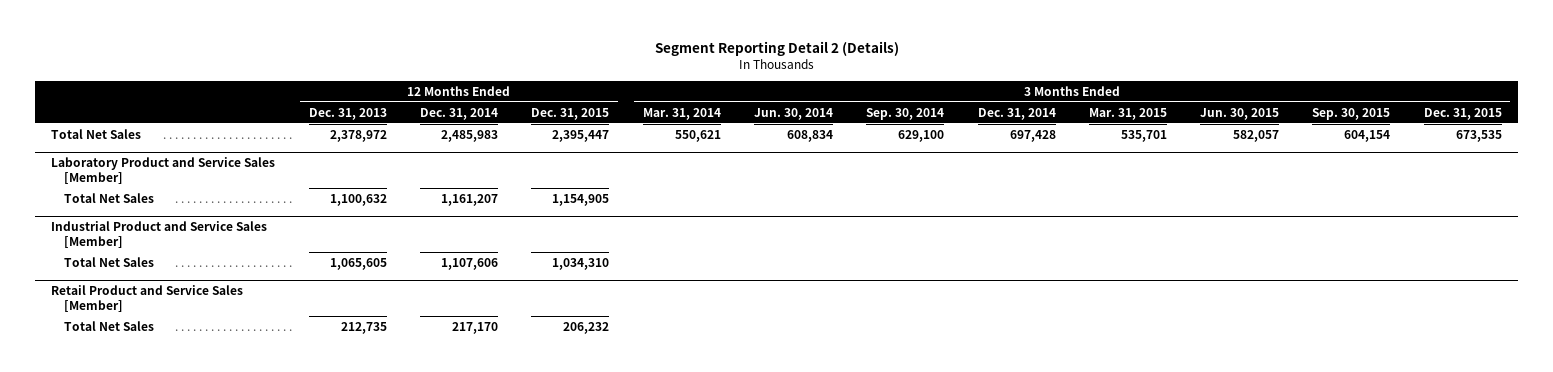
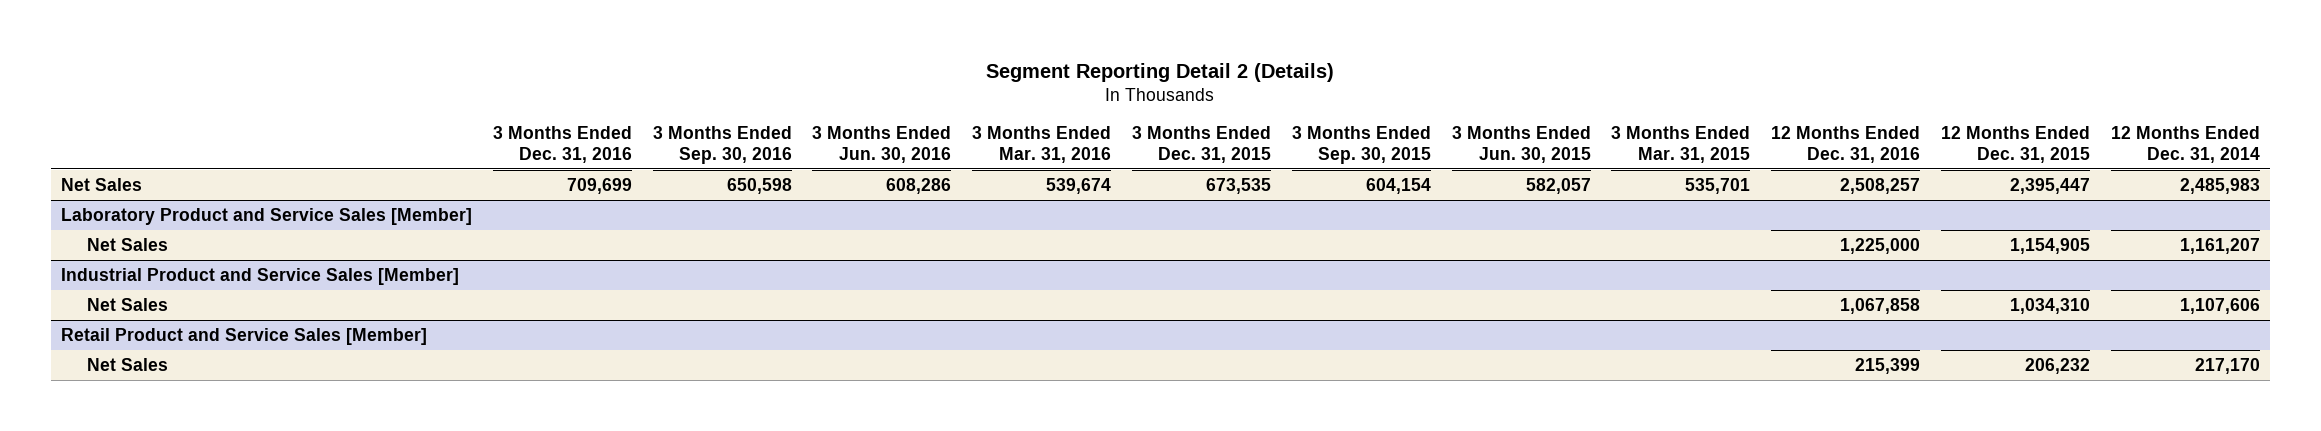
- | 12 Months Ended Dec. 31, 2013 | 12 Months Ended Dec. 31, 2014 | 12 Months Ended Dec. 31, 2015 | 3 Months Ended Mar. 31, 2014 | 3 Months Ended Jun. 30, 2014 | 3 Months Ended Sep. 30, 2014 | 3 Months Ended Dec. 31, 2014 | 3 Months Ended Mar. 31, 2015 | 3 Months Ended Jun. 30, 2015 | 3 Months Ended Sep. 30, 2015 | 3 Months Ended Dec. 31, 2015
+ | 3 Months Ended Dec. 31, 2016 | 3 Months Ended Sep. 30, 2016 | 3 Months Ended Jun. 30, 2016 | 3 Months Ended Mar. 31, 2016 | 3 Months Ended Dec. 31, 2015 | 3 Months Ended Sep. 30, 2015 | 3 Months Ended Jun. 30, 2015 | 3 Months Ended Mar. 31, 2015 | 12 Months Ended Dec. 31, 2016 | 12 Months Ended Dec. 31, 2015 | 12 Months Ended Dec. 31, 2014
- Total Net Sales | 2,378,972 | 2,485,983 | 2,395,447 | 550,621 | 608,834 | 629,100 | 697,428 | 535,701 | 582,057 | 604,154 | 673,535
+ Net Sales | 709,699 | 650,598 | 608,286 | 539,674 | 673,535 | 604,154 | 582,057 | 535,701 | 2,508,257 | 2,395,447 | 2,485,983
@ Laboratory Product and Service Sales [Member]
- Total Net Sales | 1,100,632 | 1,161,207 | 1,154,905 | | | | | | | |
+ Net Sales | | | | | | | | | 1,225,000 | 1,154,905 | 1,161,207
@ Industrial Product and Service Sales [Member]
- Total Net Sales | 1,065,605 | 1,107,606 | 1,034,310 | | | | | | | |
+ Net Sales | | | | | | | | | 1,067,858 | 1,034,310 | 1,107,606
@ Retail Product and Service Sales [Member]
- Total Net Sales | 212,735 | 217,170 | 206,232 | | | | | | | |
+ Net Sales | | | | | | | | | 215,399 | 206,232 | 217,170

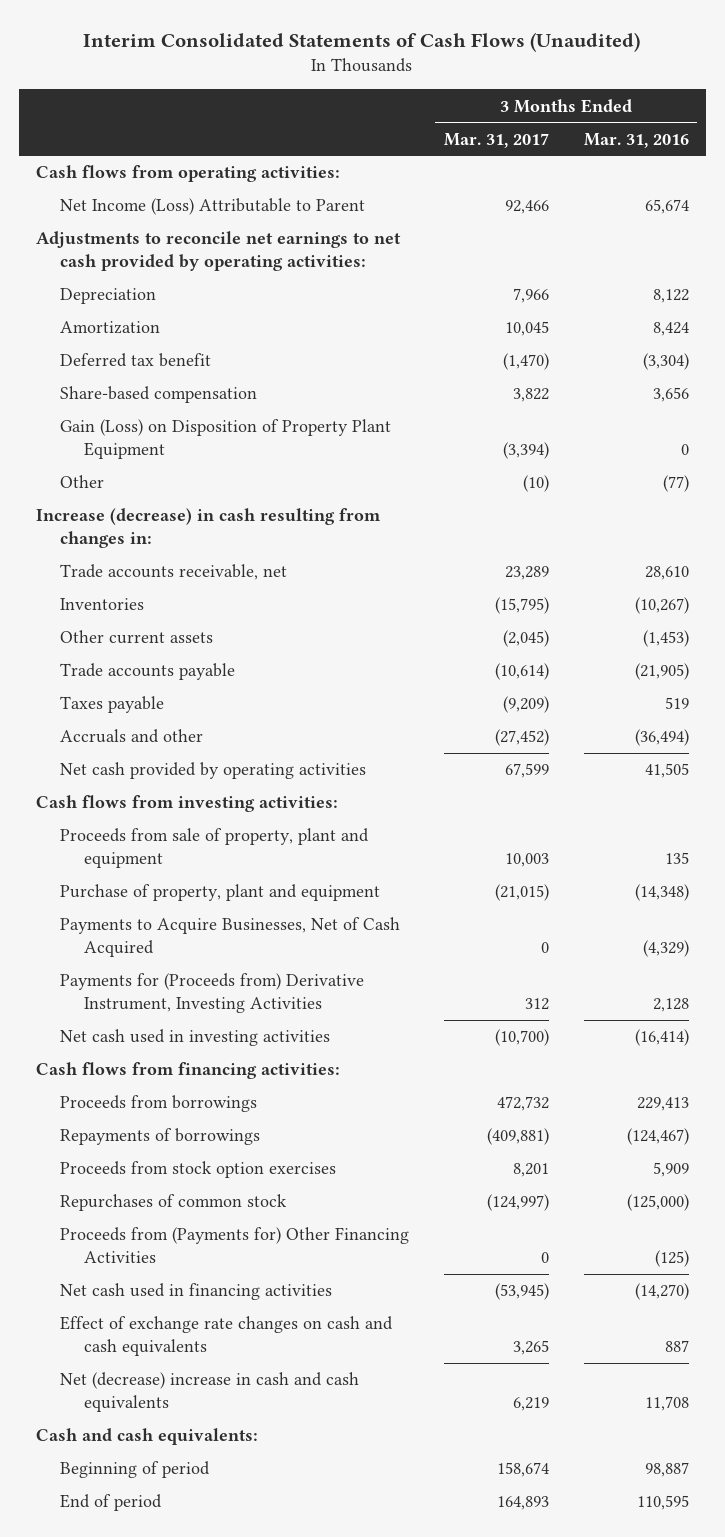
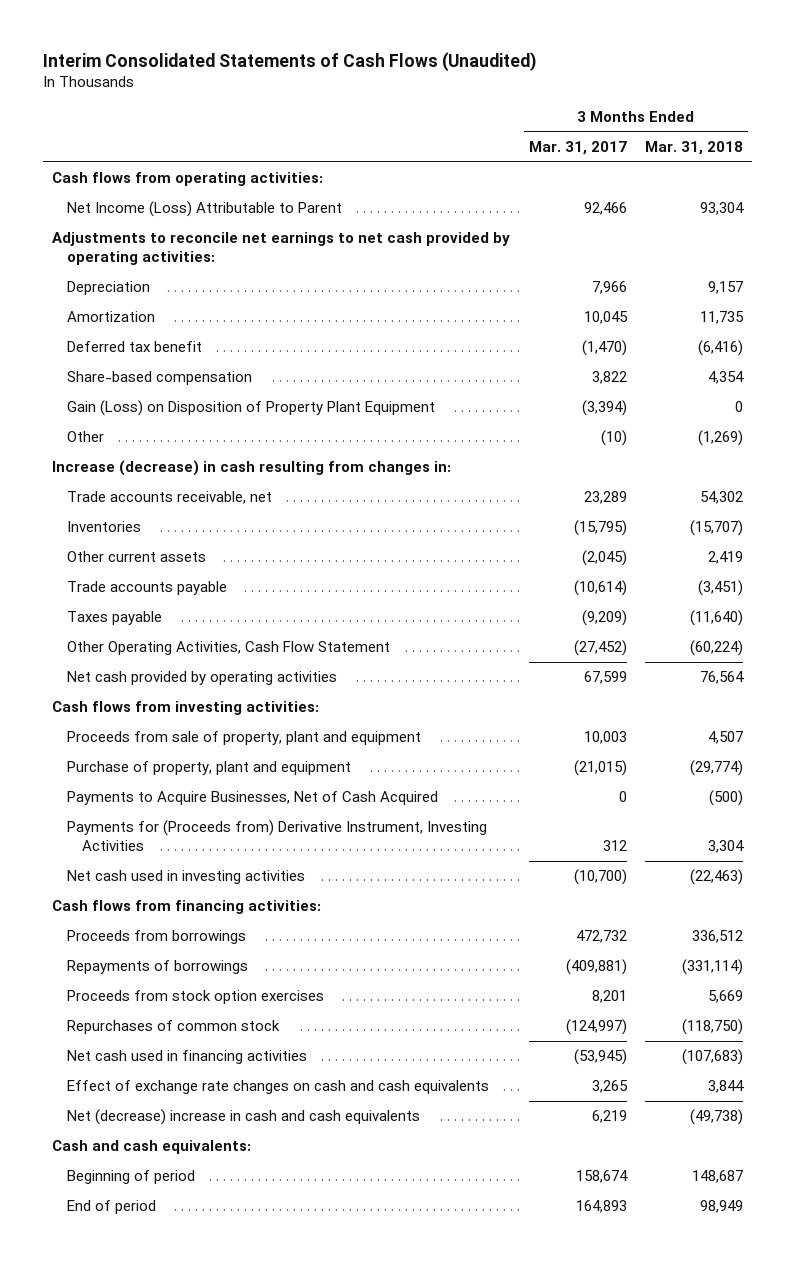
- | 3 Months Ended Mar. 31, 2017 | 3 Months Ended Mar. 31, 2016
+ | 3 Months Ended Mar. 31, 2017 | 3 Months Ended Mar. 31, 2018
- Accruals and other | (27,452) | (36,494)
+ Other Operating Activities, Cash Flow Statement | (27,452) | (60,224)
- Proceeds from (Payments for) Other Financing Activities | 0 | (125)

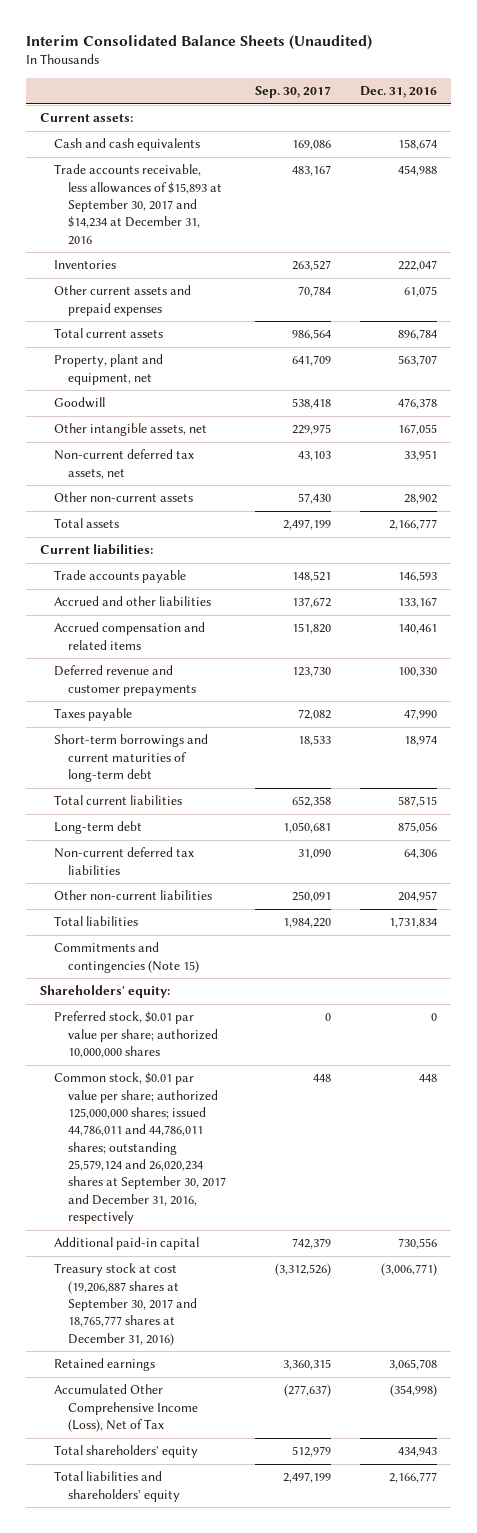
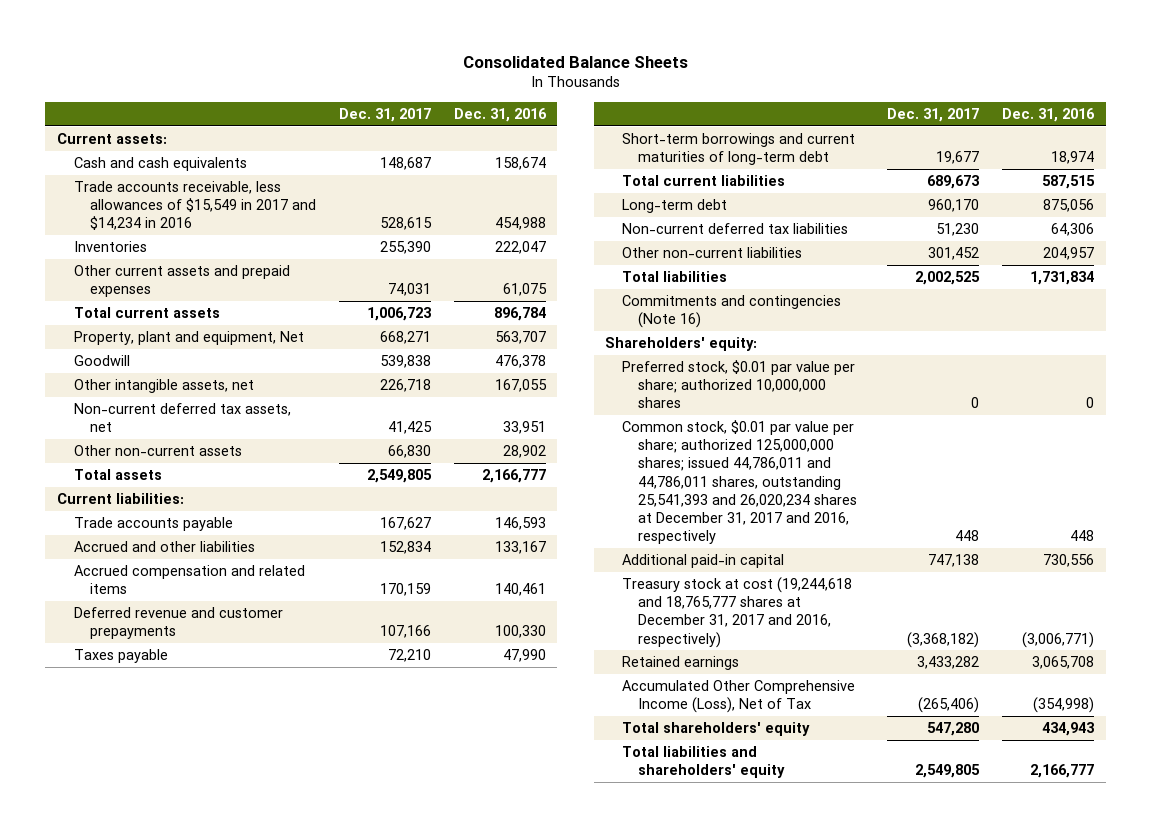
- Interim Consolidated Balance Sheets (Unaudited)
+ Consolidated Balance Sheets
- | Sep. 30, 2017 | Dec. 31, 2016
+ | Dec. 31, 2017 | Dec. 31, 2016
- Trade accounts receivable, less allowances of $15,893 at September 30, 2017 and $14,234 at December 31, 2016 | 483,167 | 454,988
+ Trade accounts receivable, less allowances of $15,549 in 2017 and $14,234 in 2016 | 528,615 | 454,988
- Property, plant and equipment, net | 641,709 | 563,707
+ Property, plant and equipment, Net | 668,271 | 563,707
- Commitments and contingencies (Note 15)
+ Commitments and contingencies (Note 16)
- Common stock, $0.01 par value per share; authorized 125,000,000 shares; issued 44,786,011 and 44,786,011 shares; outstanding 25,579,124 and 26,020,234 shares at September 30, 2017 and December 31, 2016, respectively | 448 | 448
+ Common stock, $0.01 par value per share; authorized 125,000,000 shares; issued 44,786,011 and 44,786,011 shares, outstanding 25,541,393 and 26,020,234 shares at December 31, 2017 and 2016, respectively | 448 | 448
- Treasury stock at cost (19,206,887 shares at September 30, 2017 and 18,765,777 shares at December 31, 2016) | (3,312,526) | (3,006,771)
+ Treasury stock at cost (19,244,618 and 18,765,777 shares at December 31, 2017 and 2016, respectively) | (3,368,182) | (3,006,771)

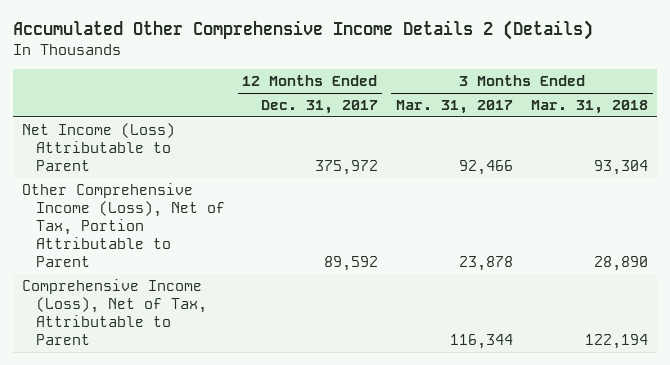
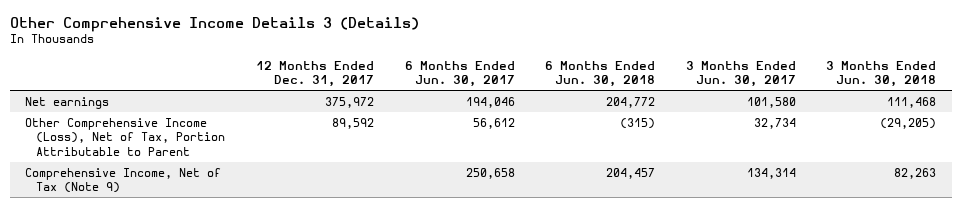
- Accumulated Other Comprehensive Income Details 2 (Details)
+ Other Comprehensive Income Details 3 (Details)
- | 12 Months Ended Dec. 31, 2017 | 3 Months Ended Mar. 31, 2017 | 3 Months Ended Mar. 31, 2018
+ | 12 Months Ended Dec. 31, 2017 | 6 Months Ended Jun. 30, 2017 | 6 Months Ended Jun. 30, 2018 | 3 Months Ended Jun. 30, 2017 | 3 Months Ended Jun. 30, 2018
- Net Income (Loss) Attributable to Parent | 375,972 | 92,466 | 93,304
+ Net earnings | 375,972 | 194,046 | 204,772 | 101,580 | 111,468
- Comprehensive Income (Loss), Net of Tax, Attributable to Parent | | 116,344 | 122,194
+ Comprehensive Income, Net of Tax (Note 9) | | 250,658 | 204,457 | 134,314 | 82,263

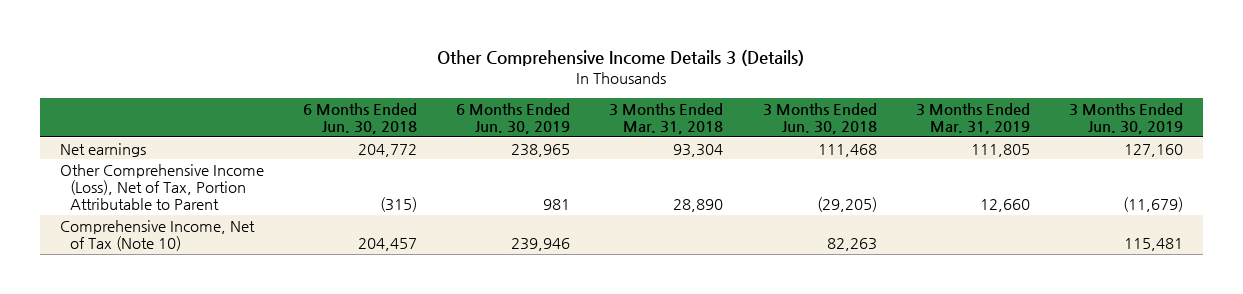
- | 12 Months Ended Dec. 31, 2017 | 6 Months Ended Jun. 30, 2017 | 6 Months Ended Jun. 30, 2018 | 3 Months Ended Jun. 30, 2017 | 3 Months Ended Jun. 30, 2018
+ | 6 Months Ended Jun. 30, 2018 | 6 Months Ended Jun. 30, 2019 | 3 Months Ended Mar. 31, 2018 | 3 Months Ended Jun. 30, 2018 | 3 Months Ended Mar. 31, 2019 | 3 Months Ended Jun. 30, 2019
- Comprehensive Income, Net of Tax (Note 9) | | 250,658 | 204,457 | 134,314 | 82,263
+ Comprehensive Income, Net of Tax (Note 10) | 204,457 | 239,946 | | 82,263 | | 115,481

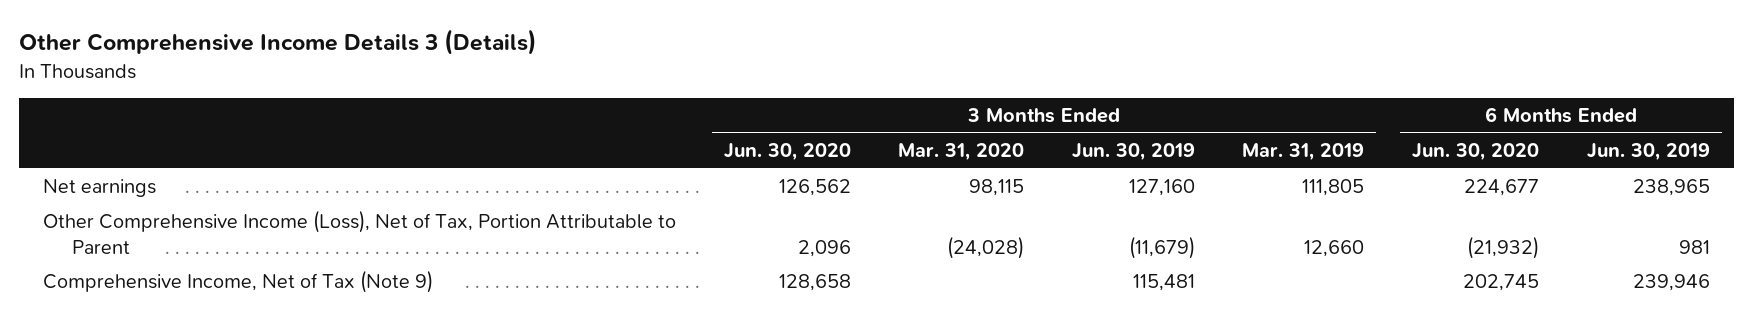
- | 6 Months Ended Jun. 30, 2018 | 6 Months Ended Jun. 30, 2019 | 3 Months Ended Mar. 31, 2018 | 3 Months Ended Jun. 30, 2018 | 3 Months Ended Mar. 31, 2019 | 3 Months Ended Jun. 30, 2019
+ | 3 Months Ended Jun. 30, 2020 | 3 Months Ended Mar. 31, 2020 | 3 Months Ended Jun. 30, 2019 | 3 Months Ended Mar. 31, 2019 | 6 Months Ended Jun. 30, 2020 | 6 Months Ended Jun. 30, 2019
- Comprehensive Income, Net of Tax (Note 10) | 204,457 | 239,946 | | 82,263 | | 115,481
+ Comprehensive Income, Net of Tax (Note 9) | 128,658 | | 115,481 | | 202,745 | 239,946

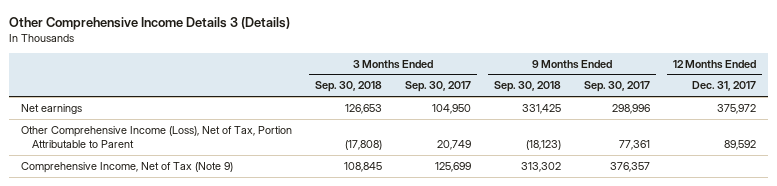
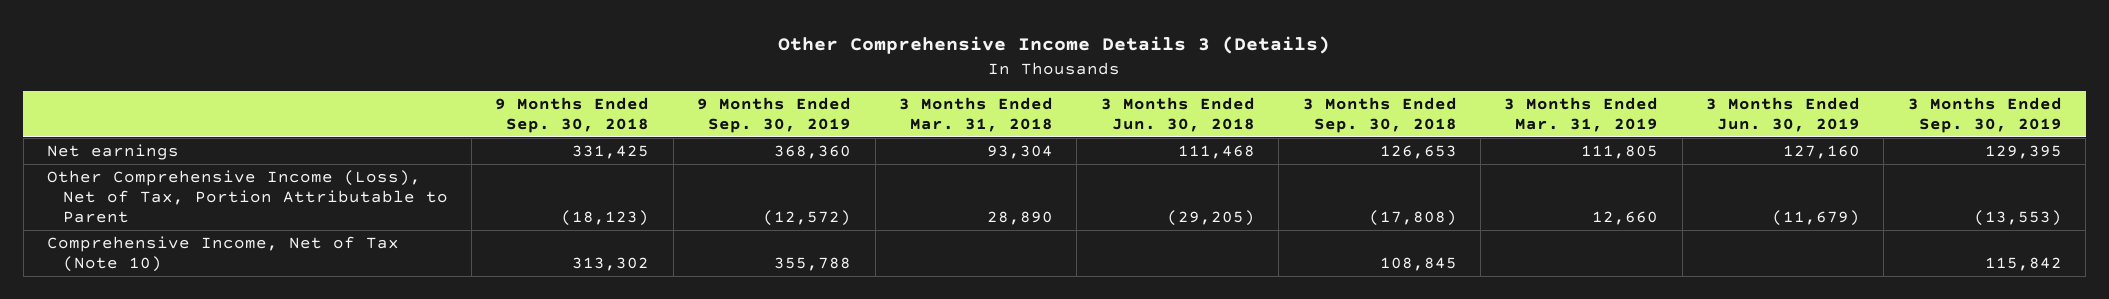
- | 3 Months Ended Sep. 30, 2018 | 3 Months Ended Sep. 30, 2017 | 9 Months Ended Sep. 30, 2018 | 9 Months Ended Sep. 30, 2017 | 12 Months Ended Dec. 31, 2017
+ | 9 Months Ended Sep. 30, 2018 | 9 Months Ended Sep. 30, 2019 | 3 Months Ended Mar. 31, 2018 | 3 Months Ended Jun. 30, 2018 | 3 Months Ended Sep. 30, 2018 | 3 Months Ended Mar. 31, 2019 | 3 Months Ended Jun. 30, 2019 | 3 Months Ended Sep. 30, 2019
- Comprehensive Income, Net of Tax (Note 9) | 108,845 | 125,699 | 313,302 | 376,357 |
+ Comprehensive Income, Net of Tax (Note 10) | 313,302 | 355,788 | | | 108,845 | | | 115,842

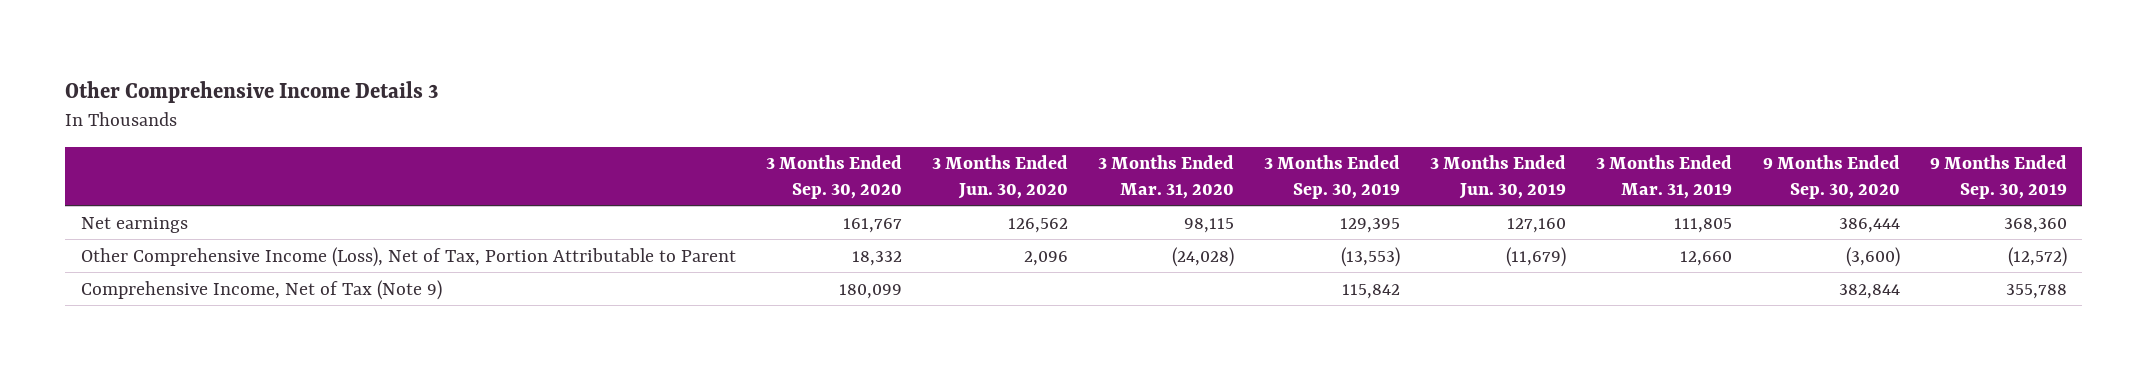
- Other Comprehensive Income Details 3 (Details)
+ Other Comprehensive Income Details 3
- | 9 Months Ended Sep. 30, 2018 | 9 Months Ended Sep. 30, 2019 | 3 Months Ended Mar. 31, 2018 | 3 Months Ended Jun. 30, 2018 | 3 Months Ended Sep. 30, 2018 | 3 Months Ended Mar. 31, 2019 | 3 Months Ended Jun. 30, 2019 | 3 Months Ended Sep. 30, 2019
+ | 3 Months Ended Sep. 30, 2020 | 3 Months Ended Jun. 30, 2020 | 3 Months Ended Mar. 31, 2020 | 3 Months Ended Sep. 30, 2019 | 3 Months Ended Jun. 30, 2019 | 3 Months Ended Mar. 31, 2019 | 9 Months Ended Sep. 30, 2020 | 9 Months Ended Sep. 30, 2019
- Comprehensive Income, Net of Tax (Note 10) | 313,302 | 355,788 | | | 108,845 | | | 115,842
+ Comprehensive Income, Net of Tax (Note 9) | 180,099 | | | 115,842 | | | 382,844 | 355,788

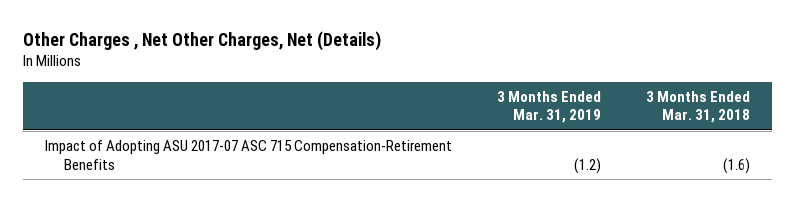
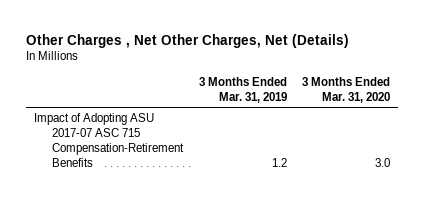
- | 3 Months Ended Mar. 31, 2019 | 3 Months Ended Mar. 31, 2018
+ | 3 Months Ended Mar. 31, 2019 | 3 Months Ended Mar. 31, 2020
- Impact of Adopting ASU 2017-07 ASC 715 Compensation-Retirement Benefits | (1.2) | (1.6)
+ Impact of Adopting ASU 2017-07 ASC 715 Compensation-Retirement Benefits | 1.2 | 3.0

